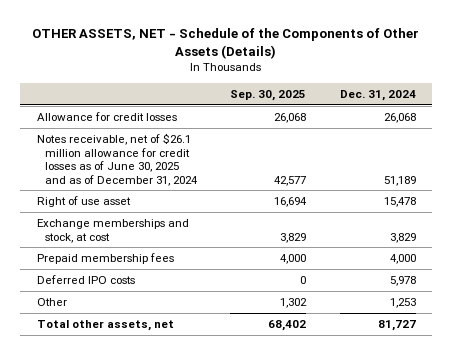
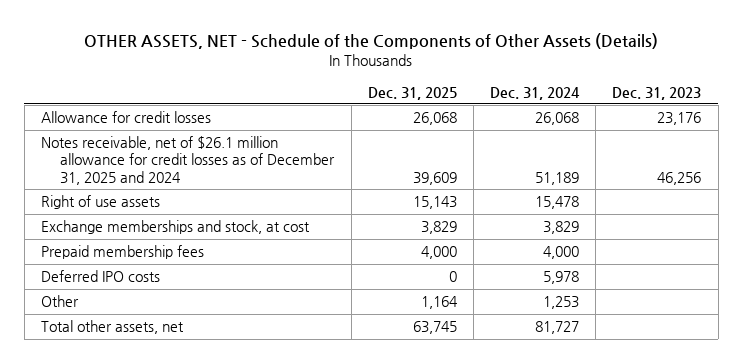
- | Sep. 30, 2025 | Dec. 31, 2024
+ | Dec. 31, 2025 | Dec. 31, 2024 | Dec. 31, 2023
- Notes receivable, net of $26.1 million allowance for credit losses as of June 30, 2025 and as of December 31, 2024 | 42,577 | 51,189
- Right of use asset | 16,694 | 15,478
+ Notes receivable, net of $26.1 million allowance for credit losses as of December 31, 2025 and 2024 | 39,609 | 51,189 | 46,256
+ Right of use assets | 15,143 | 15,478 |

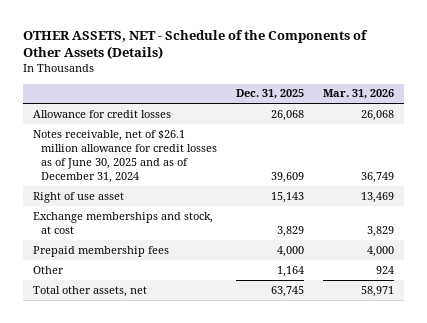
- | Dec. 31, 2025 | Dec. 31, 2024 | Dec. 31, 2023
+ | Dec. 31, 2025 | Mar. 31, 2026
- Notes receivable, net of $26.1 million allowance for credit losses as of December 31, 2025 and 2024 | 39,609 | 51,189 | 46,256
- Right of use assets | 15,143 | 15,478 |
+ Notes receivable, net of $26.1 million allowance for credit losses as of June 30, 2025 and as of December 31, 2024 | 39,609 | 36,749
+ Right of use asset | 15,143 | 13,469
- Deferred IPO costs | 0 | 5,978 |

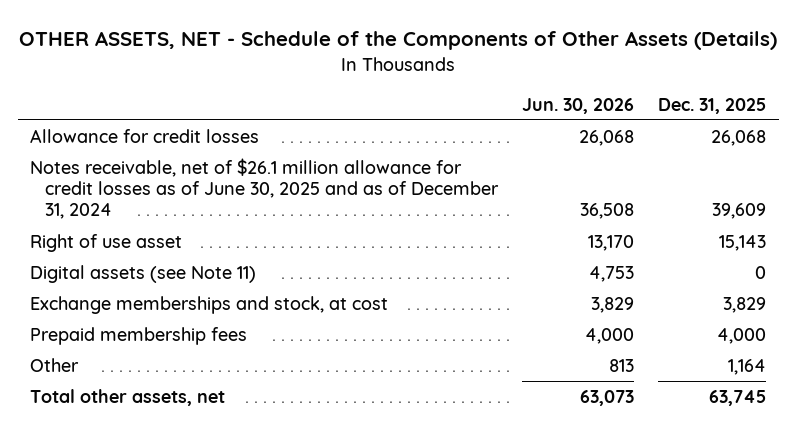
- | Dec. 31, 2025 | Mar. 31, 2026
+ | Jun. 30, 2026 | Dec. 31, 2025
+ Digital assets (see Note 11) | 4,753 | 0

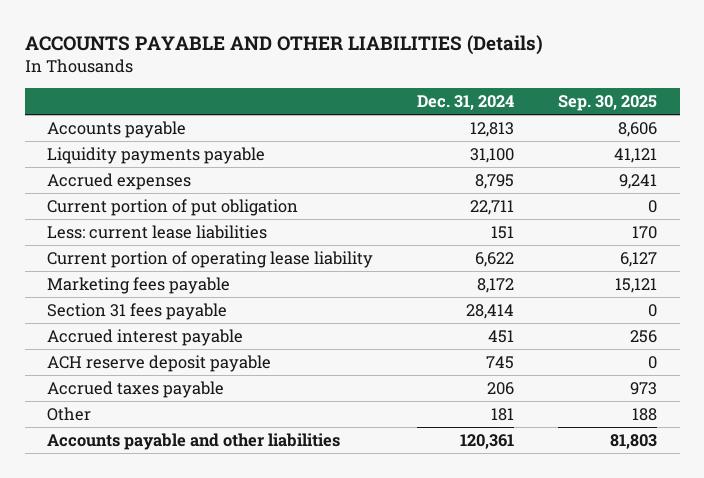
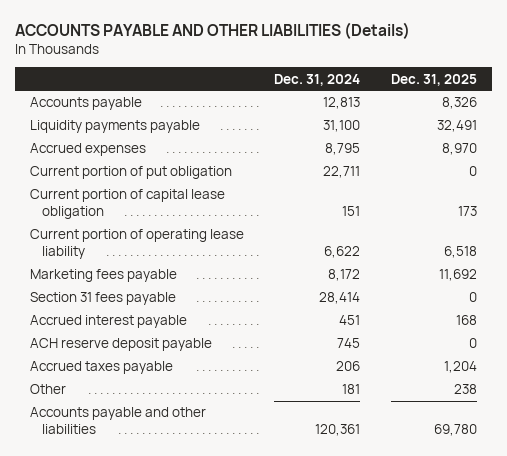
- | Dec. 31, 2024 | Sep. 30, 2025
+ | Dec. 31, 2024 | Dec. 31, 2025
- Less: current lease liabilities | 151 | 170
+ Current portion of capital lease obligation | 151 | 173

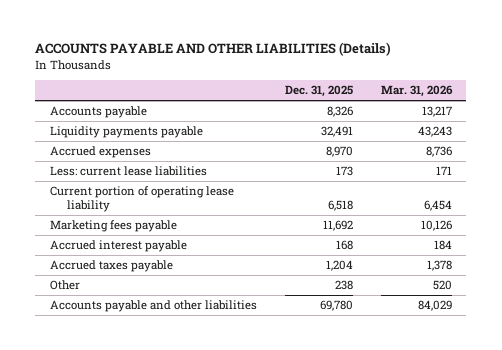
- | Dec. 31, 2024 | Dec. 31, 2025
+ | Dec. 31, 2025 | Mar. 31, 2026
- Current portion of put obligation | 22,711 | 0
- Current portion of capital lease obligation | 151 | 173
+ Less: current lease liabilities | 173 | 171
- Section 31 fees payable | 28,414 | 0
- ACH reserve deposit payable | 745 | 0

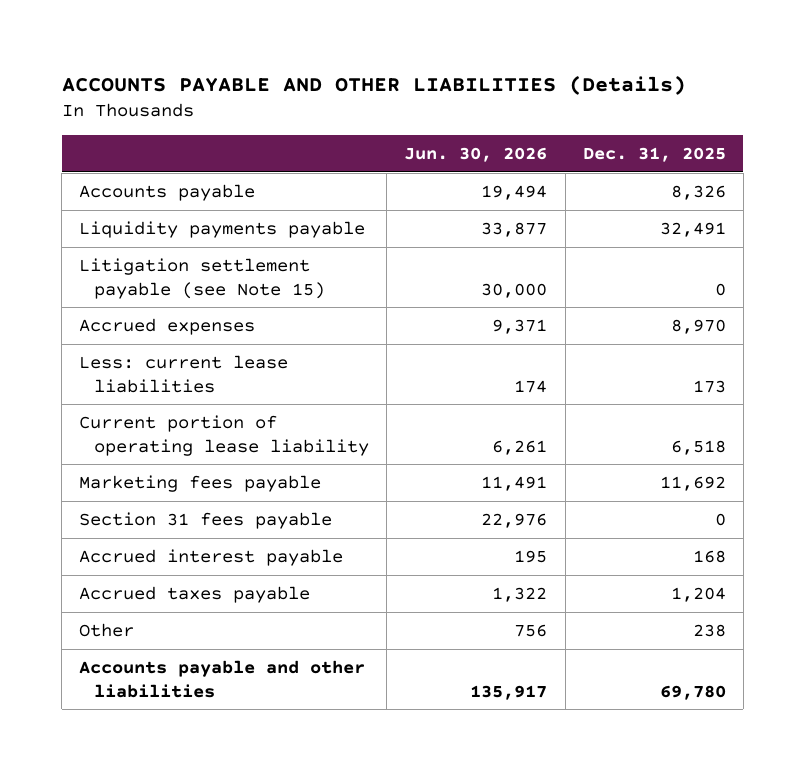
- | Dec. 31, 2025 | Mar. 31, 2026
+ | Jun. 30, 2026 | Dec. 31, 2025
+ Litigation settlement payable (see Note 15) | 30,000 | 0
+ Section 31 fees payable | 22,976 | 0

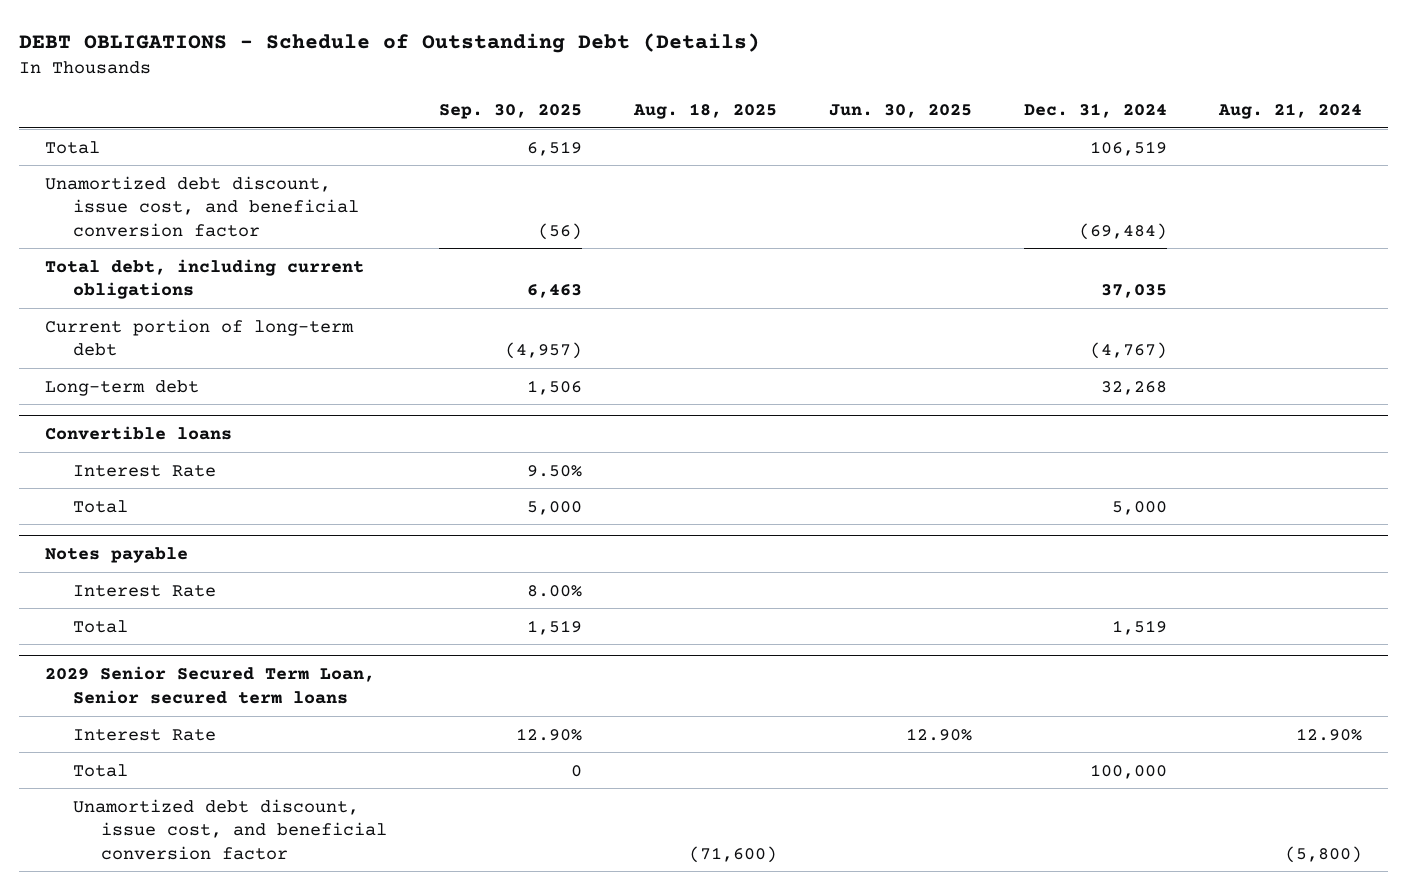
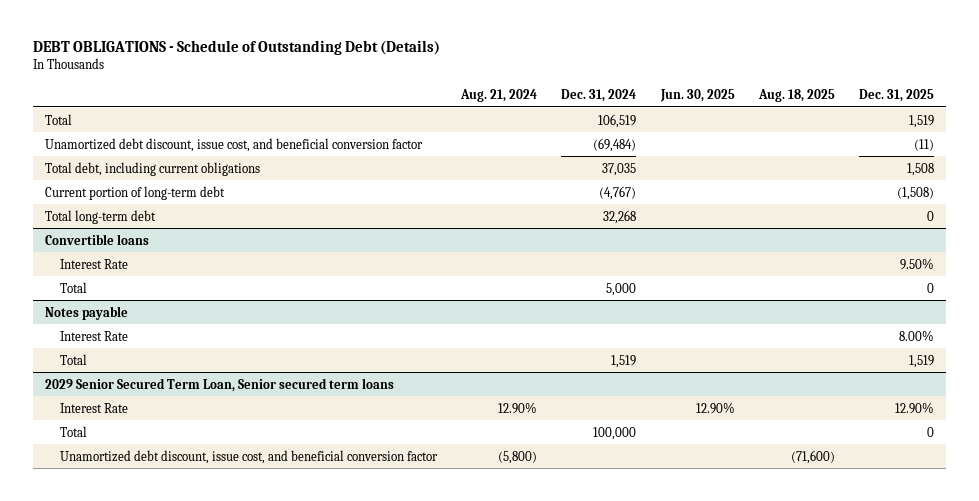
- | Sep. 30, 2025 | Aug. 18, 2025 | Jun. 30, 2025 | Dec. 31, 2024 | Aug. 21, 2024
+ | Aug. 21, 2024 | Dec. 31, 2024 | Jun. 30, 2025 | Aug. 18, 2025 | Dec. 31, 2025
- Long-term debt | 1,506 | | | 32,268 |
+ Total long-term debt | | 32,268 | | | 0

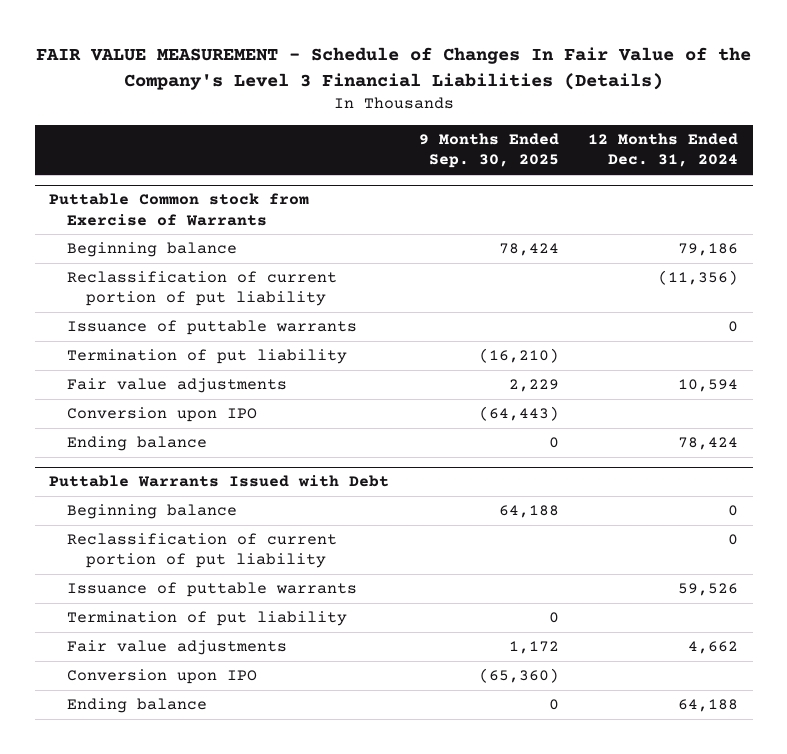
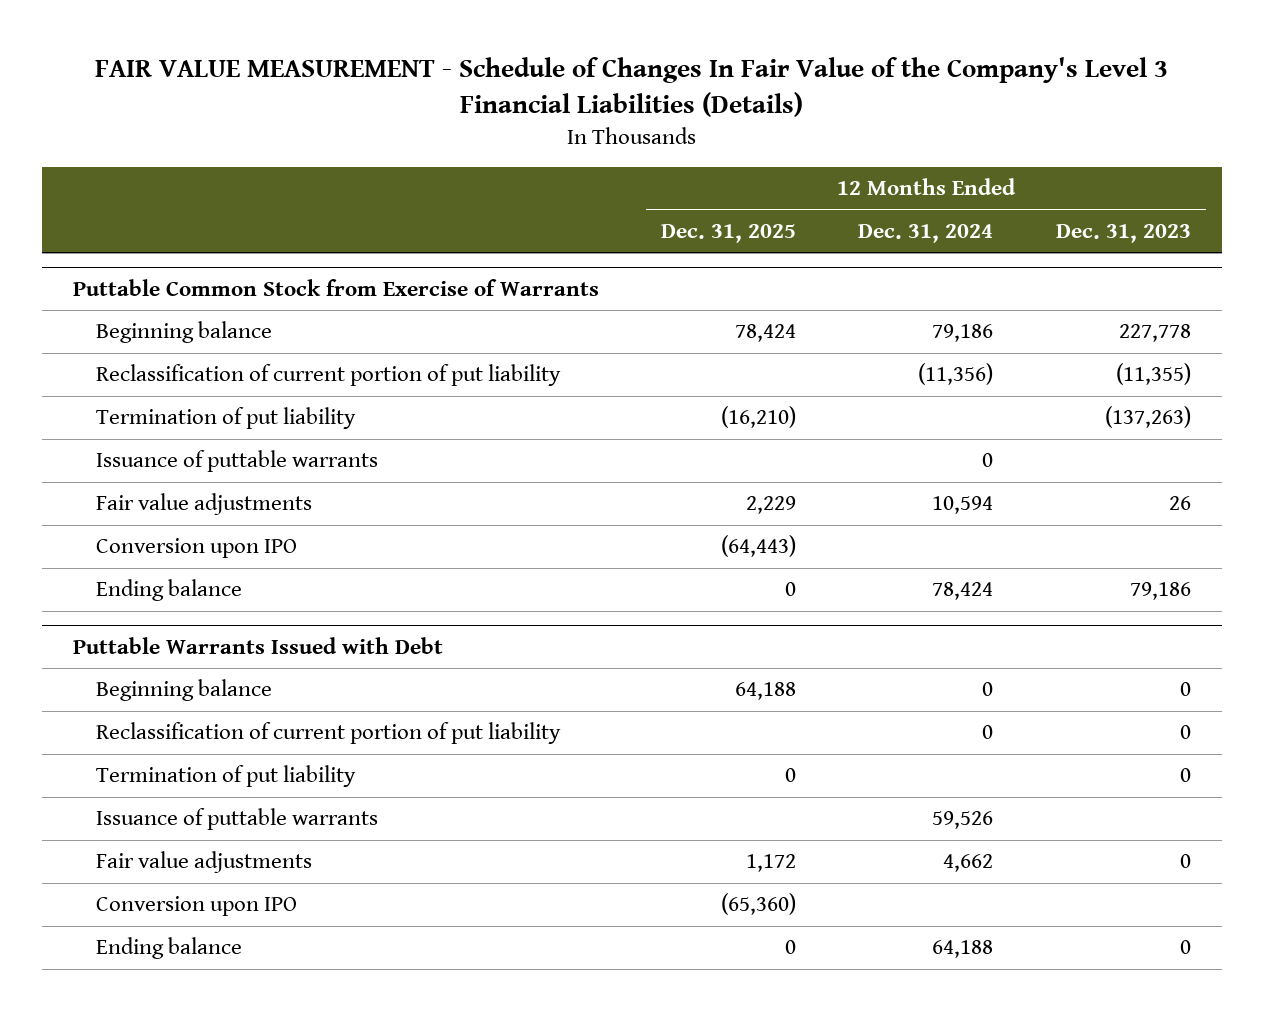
- | 9 Months Ended Sep. 30, 2025 | 12 Months Ended Dec. 31, 2024
+ | 12 Months Ended Dec. 31, 2025 | 12 Months Ended Dec. 31, 2024 | 12 Months Ended Dec. 31, 2023
- Puttable Common stock from Exercise of Warrants
+ Puttable Common Stock from Exercise of Warrants
- Issuance of puttable warrants | | 0
+ Issuance of puttable warrants | | 0 |
@ Puttable Warrants Issued with Debt
moved down: Issuance of puttable warrants | | 59,526 |

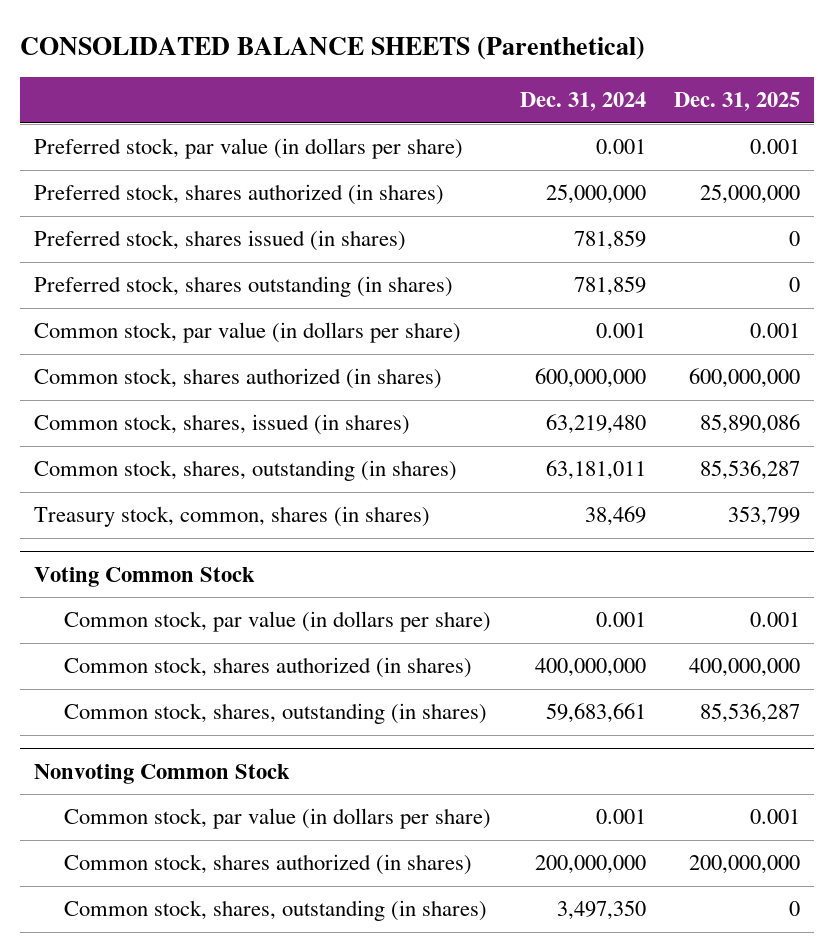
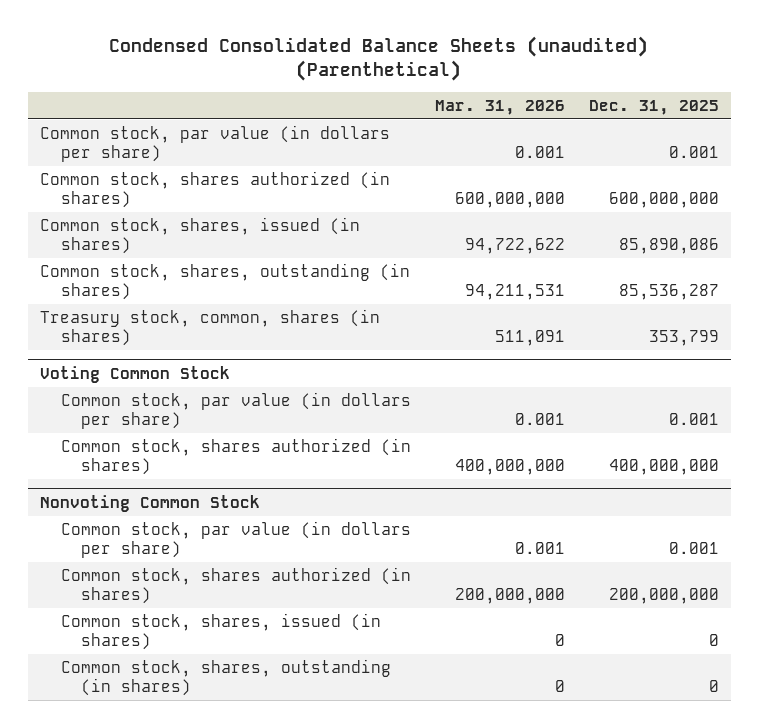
- CONSOLIDATED BALANCE SHEETS (Parenthetical)
+ Condensed Consolidated Balance Sheets (unaudited) (Parenthetical)
- | Dec. 31, 2024 | Dec. 31, 2025
+ | Mar. 31, 2026 | Dec. 31, 2025
- Preferred stock, par value (in dollars per share) | 0.001 | 0.001
- Preferred stock, shares authorized (in shares) | 25,000,000 | 25,000,000
- Preferred stock, shares issued (in shares) | 781,859 | 0
- Preferred stock, shares outstanding (in shares) | 781,859 | 0
@ Voting Common Stock
- Common stock, shares, outstanding (in shares) | 59,683,661 | 85,536,287
@ Nonvoting Common Stock
+ Common stock, shares, issued (in shares) | 0 | 0

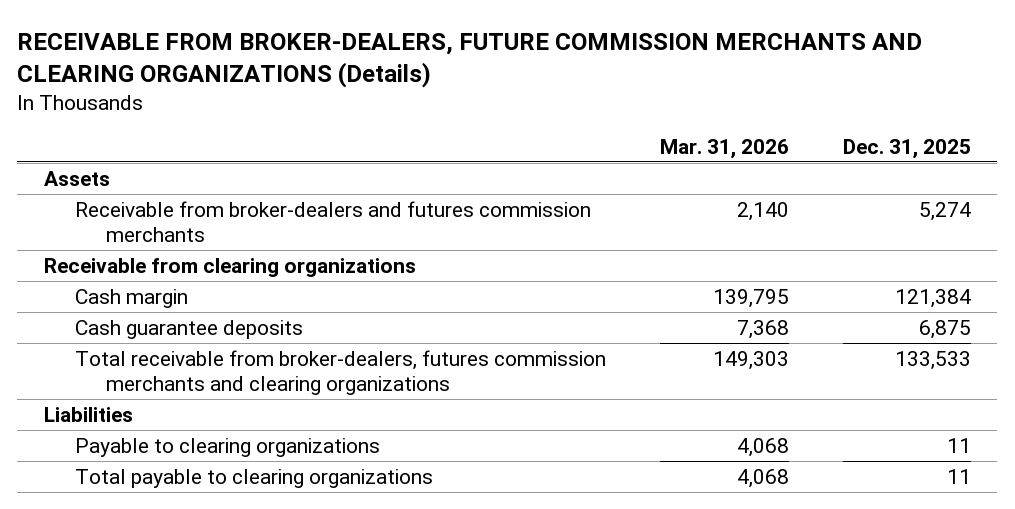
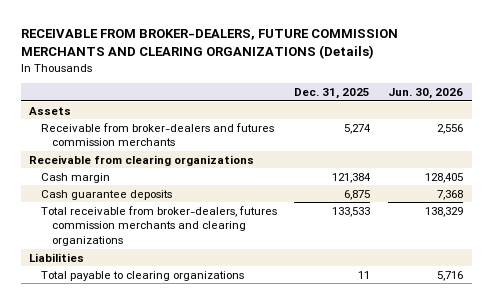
- | Mar. 31, 2026 | Dec. 31, 2025
+ | Dec. 31, 2025 | Jun. 30, 2026
- Payable to clearing organizations | 4,068 | 11

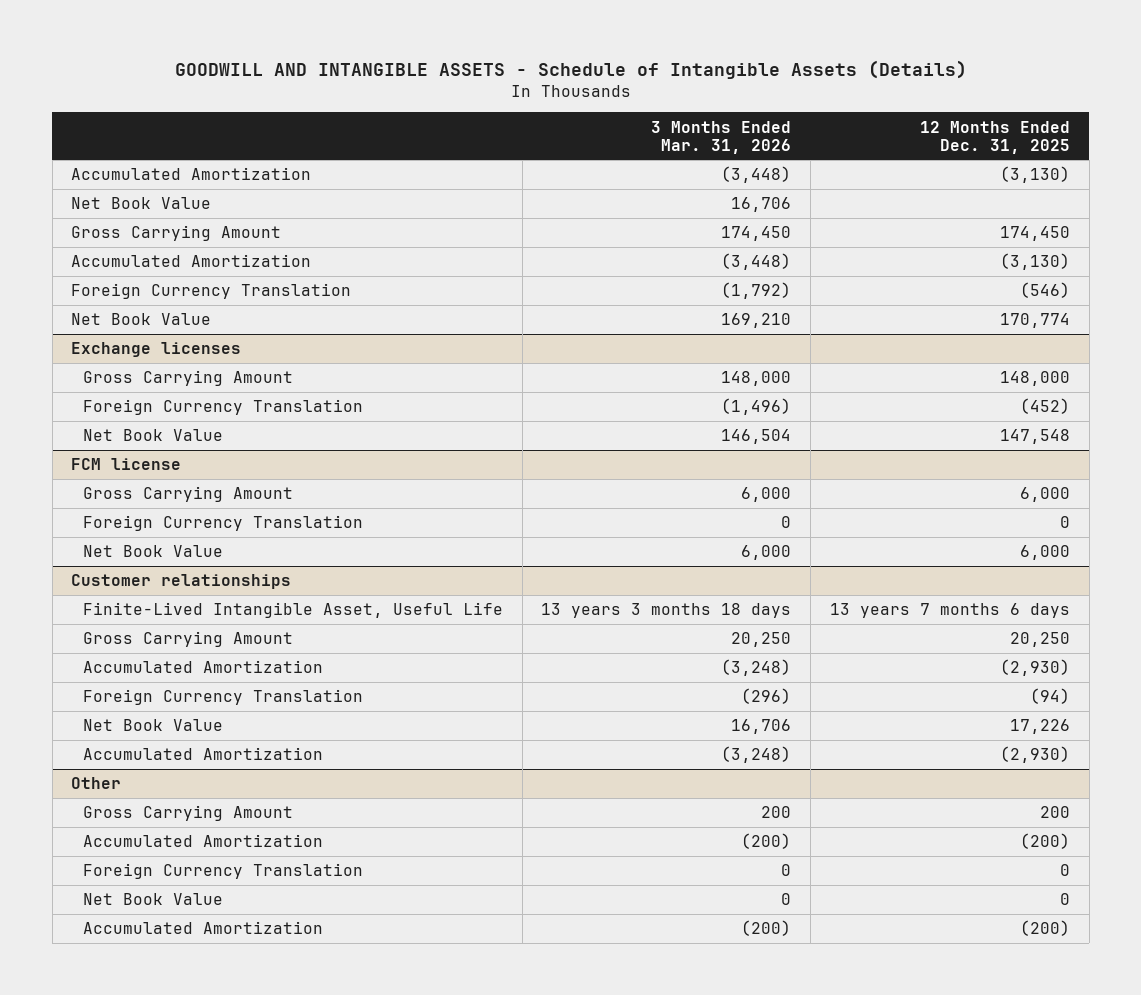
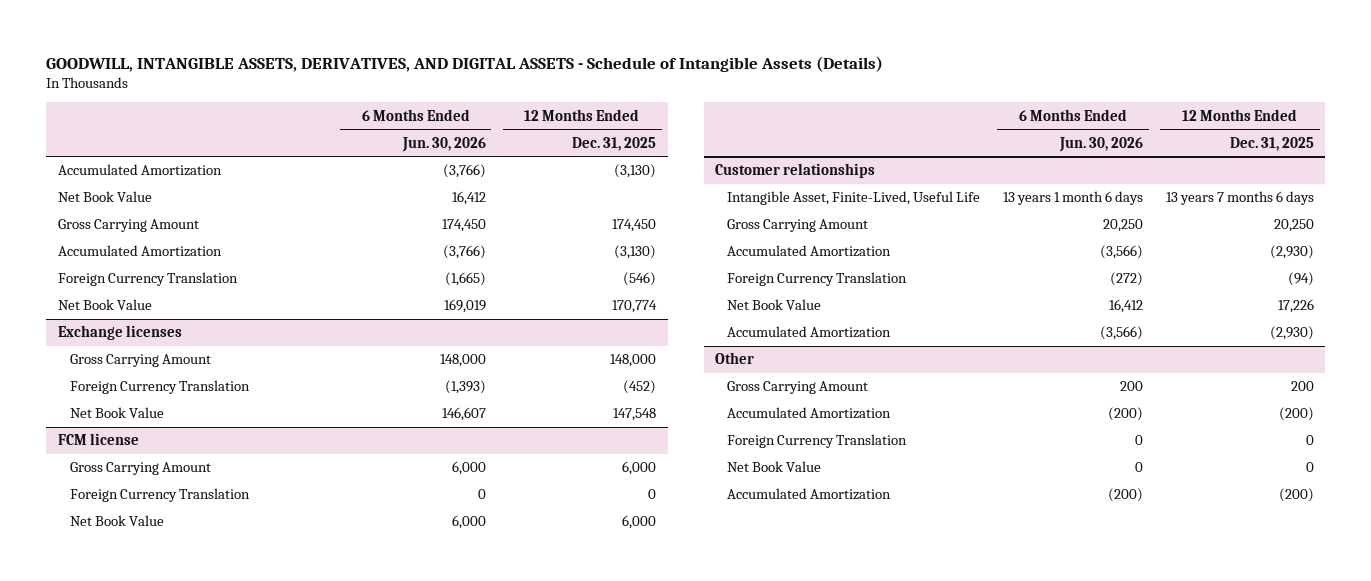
- GOODWILL AND INTANGIBLE ASSETS - Schedule of Intangible Assets (Details)
+ GOODWILL, INTANGIBLE ASSETS, DERIVATIVES, AND DIGITAL ASSETS - Schedule of Intangible Assets (Details)
- | 3 Months Ended Mar. 31, 2026 | 12 Months Ended Dec. 31, 2025
+ | 6 Months Ended Jun. 30, 2026 | 12 Months Ended Dec. 31, 2025
@ Customer relationships
- Finite-Lived Intangible Asset, Useful Life | 13 years 3 months 18 days | 13 years 7 months 6 days
+ Intangible Asset, Finite-Lived, Useful Life | 13 years 1 month 6 days | 13 years 7 months 6 days

